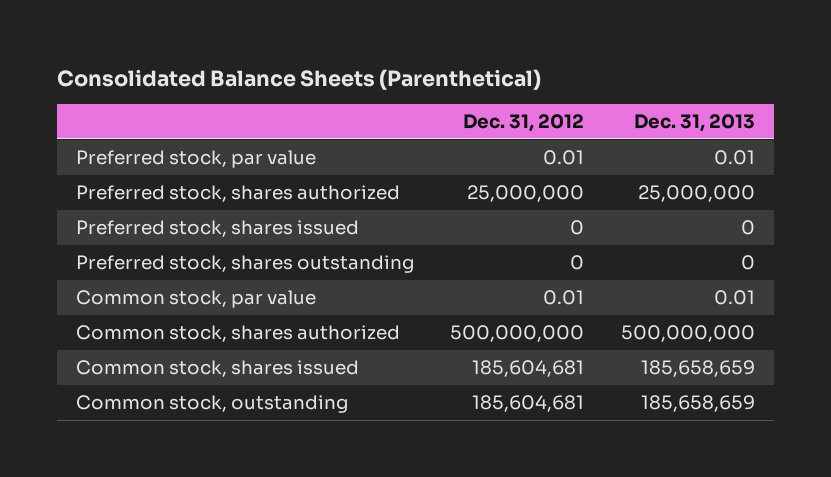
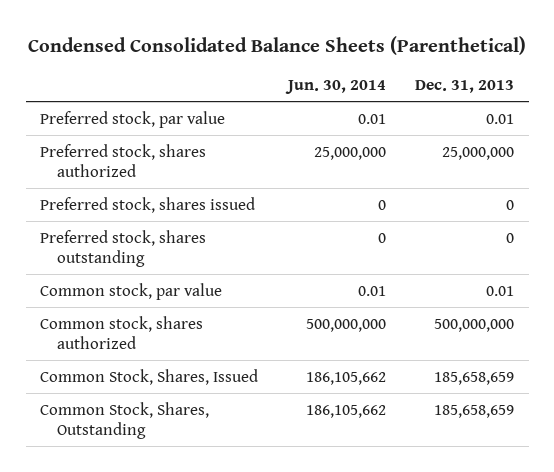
- Consolidated Balance Sheets (Parenthetical)
+ Condensed Consolidated Balance Sheets (Parenthetical)
- | Dec. 31, 2012 | Dec. 31, 2013
+ | Jun. 30, 2014 | Dec. 31, 2013
- Common stock, shares issued | 185,604,681 | 185,658,659
- Common stock, outstanding | 185,604,681 | 185,658,659
+ Common Stock, Shares, Issued | 186,105,662 | 185,658,659
+ Common Stock, Shares, Outstanding | 186,105,662 | 185,658,659

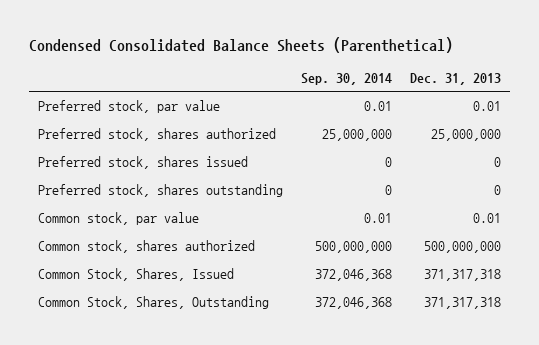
- | Jun. 30, 2014 | Dec. 31, 2013
+ | Sep. 30, 2014 | Dec. 31, 2013
- Common Stock, Shares, Issued | 186,105,662 | 185,658,659
- Common Stock, Shares, Outstanding | 186,105,662 | 185,658,659
+ Common Stock, Shares, Issued | 372,046,368 | 371,317,318
+ Common Stock, Shares, Outstanding | 372,046,368 | 371,317,318

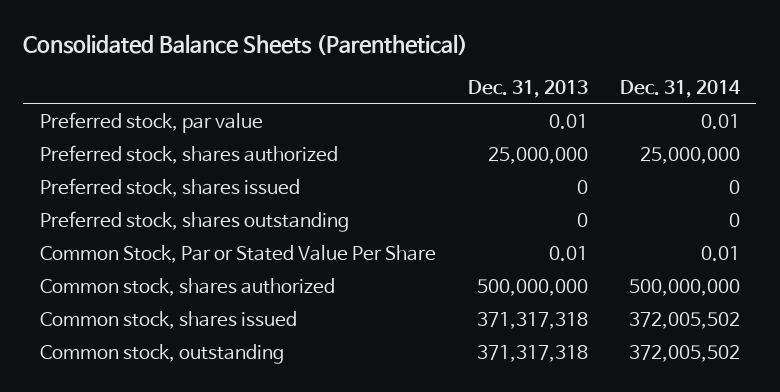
- Condensed Consolidated Balance Sheets (Parenthetical)
+ Consolidated Balance Sheets (Parenthetical)
- | Sep. 30, 2014 | Dec. 31, 2013
+ | Dec. 31, 2013 | Dec. 31, 2014
- Common stock, par value | 0.01 | 0.01
+ Common Stock, Par or Stated Value Per Share | 0.01 | 0.01
- Common Stock, Shares, Issued | 372,046,368 | 371,317,318
- Common Stock, Shares, Outstanding | 372,046,368 | 371,317,318
+ Common stock, shares issued | 371,317,318 | 372,005,502
+ Common stock, outstanding | 371,317,318 | 372,005,502

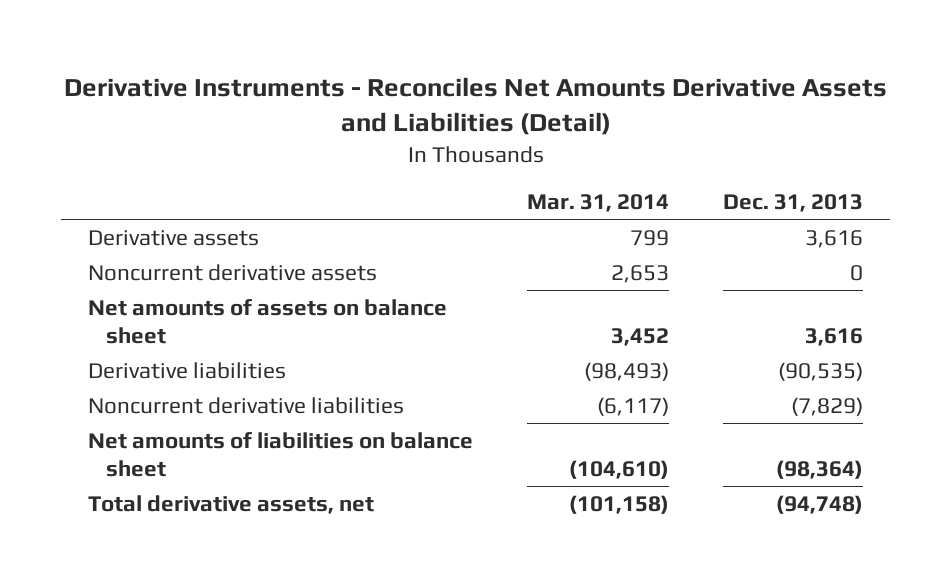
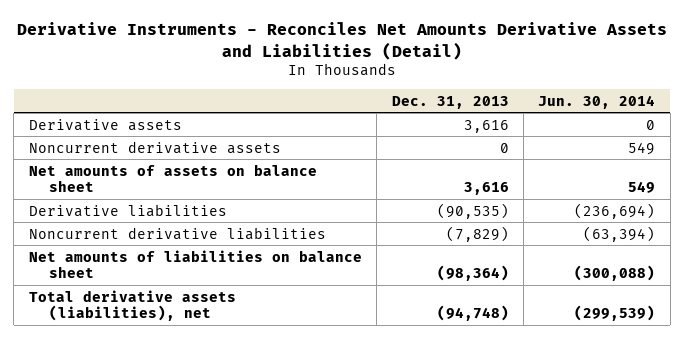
- | Mar. 31, 2014 | Dec. 31, 2013
+ | Dec. 31, 2013 | Jun. 30, 2014
- Total derivative assets, net | (101,158) | (94,748)
+ Total derivative assets (liabilities), net | (94,748) | (299,539)

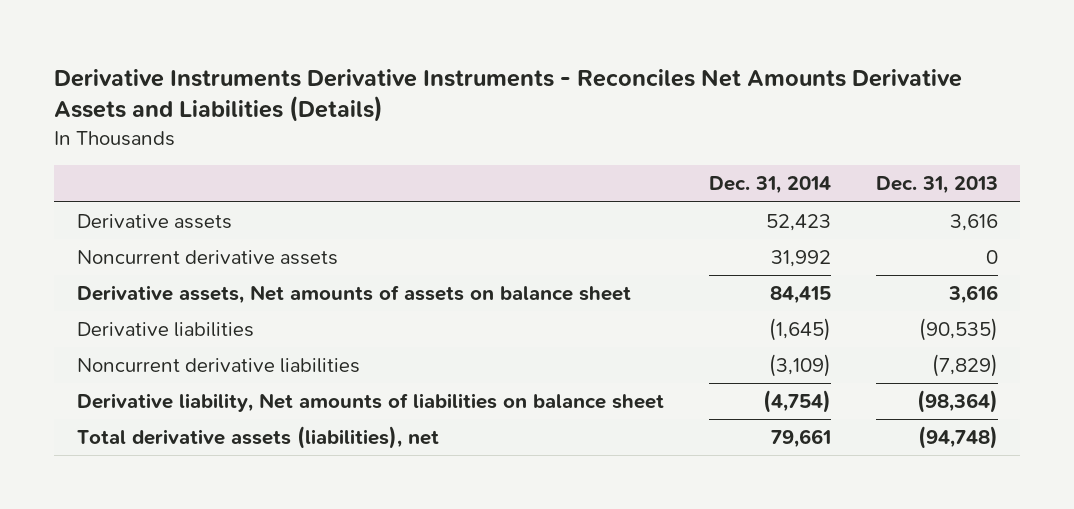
- Derivative Instruments - Reconciles Net Amounts Derivative Assets and Liabilities (Detail)
+ Derivative Instruments Derivative Instruments - Reconciles Net Amounts Derivative Assets and Liabilities (Details)
- | Dec. 31, 2013 | Jun. 30, 2014
+ | Dec. 31, 2014 | Dec. 31, 2013
- Net amounts of assets on balance sheet | 3,616 | 549
+ Derivative assets, Net amounts of assets on balance sheet | 84,415 | 3,616
- Net amounts of liabilities on balance sheet | (98,364) | (300,088)
+ Derivative liability, Net amounts of liabilities on balance sheet | (4,754) | (98,364)

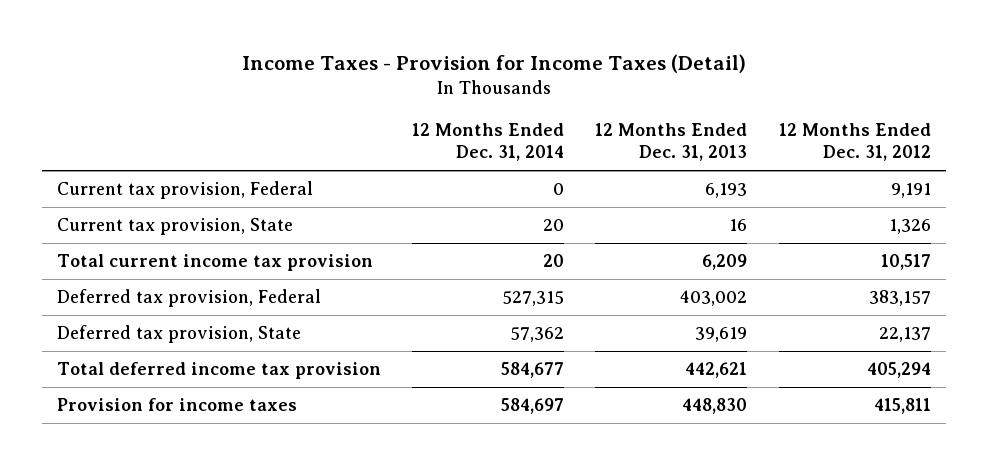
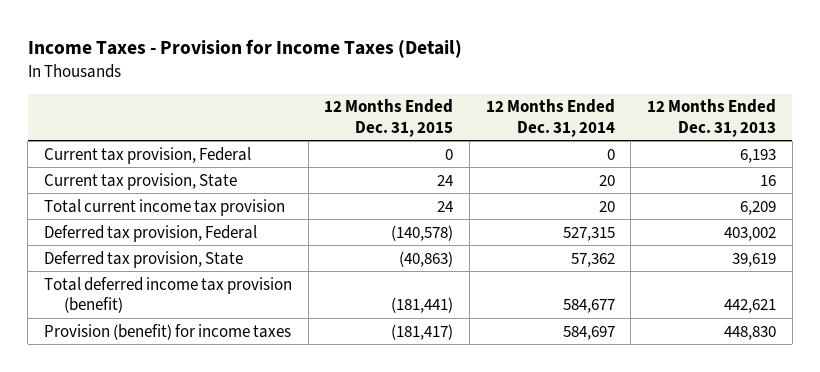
- | 12 Months Ended Dec. 31, 2014 | 12 Months Ended Dec. 31, 2013 | 12 Months Ended Dec. 31, 2012
+ | 12 Months Ended Dec. 31, 2015 | 12 Months Ended Dec. 31, 2014 | 12 Months Ended Dec. 31, 2013
- Total deferred income tax provision | 584,677 | 442,621 | 405,294
- Provision for income taxes | 584,697 | 448,830 | 415,811
+ Total deferred income tax provision (benefit) | (181,441) | 584,677 | 442,621
+ Provision (benefit) for income taxes | (181,417) | 584,697 | 448,830

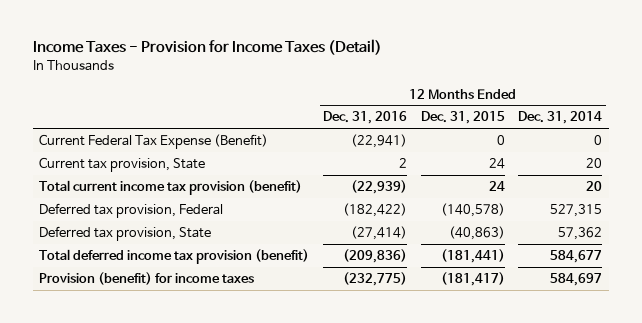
- | 12 Months Ended Dec. 31, 2015 | 12 Months Ended Dec. 31, 2014 | 12 Months Ended Dec. 31, 2013
+ | 12 Months Ended Dec. 31, 2016 | 12 Months Ended Dec. 31, 2015 | 12 Months Ended Dec. 31, 2014
- Current tax provision, Federal | 0 | 0 | 6,193
+ Current Federal Tax Expense (Benefit) | (22,941) | 0 | 0
- Total current income tax provision | 24 | 20 | 6,209
+ Total current income tax provision (benefit) | (22,939) | 24 | 20

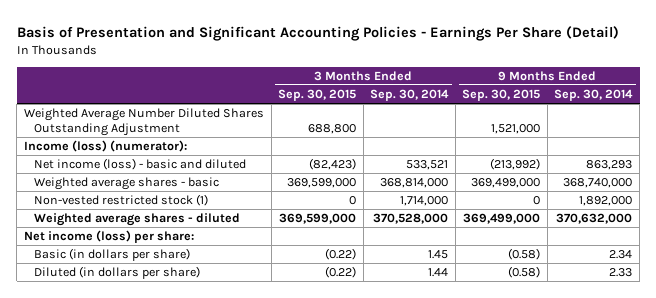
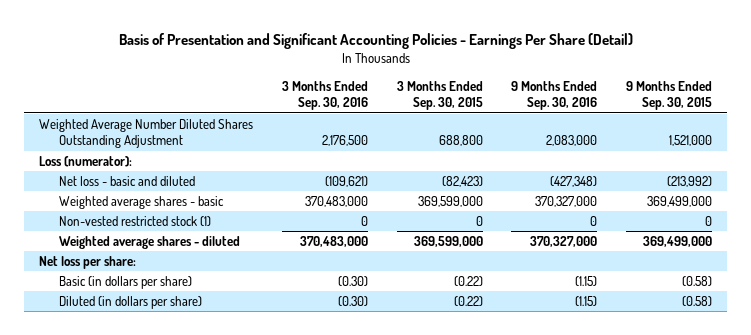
- | 3 Months Ended Sep. 30, 2015 | 3 Months Ended Sep. 30, 2014 | 9 Months Ended Sep. 30, 2015 | 9 Months Ended Sep. 30, 2014
+ | 3 Months Ended Sep. 30, 2016 | 3 Months Ended Sep. 30, 2015 | 9 Months Ended Sep. 30, 2016 | 9 Months Ended Sep. 30, 2015
- Income (loss) (numerator):
- Net income (loss) - basic and diluted | (82,423) | 533,521 | (213,992) | 863,293
+ Loss (numerator):
+ Net loss - basic and diluted | (109,621) | (82,423) | (427,348) | (213,992)
- Net income (loss) per share:
+ Net loss per share:

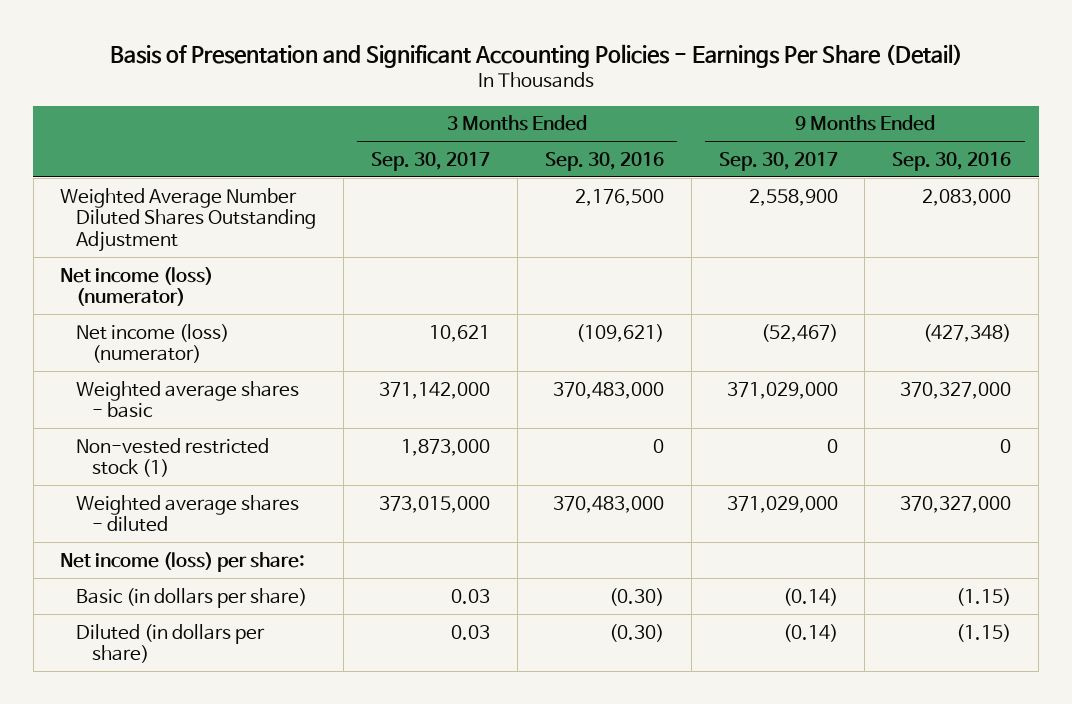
- | 3 Months Ended Sep. 30, 2016 | 3 Months Ended Sep. 30, 2015 | 9 Months Ended Sep. 30, 2016 | 9 Months Ended Sep. 30, 2015
+ | 3 Months Ended Sep. 30, 2017 | 3 Months Ended Sep. 30, 2016 | 9 Months Ended Sep. 30, 2017 | 9 Months Ended Sep. 30, 2016
- Loss (numerator):
- Net loss - basic and diluted | (109,621) | (82,423) | (427,348) | (213,992)
+ Net income (loss) (numerator)
+ Net income (loss) (numerator) | 10,621 | (109,621) | (52,467) | (427,348)
- Net loss per share:
+ Net income (loss) per share:

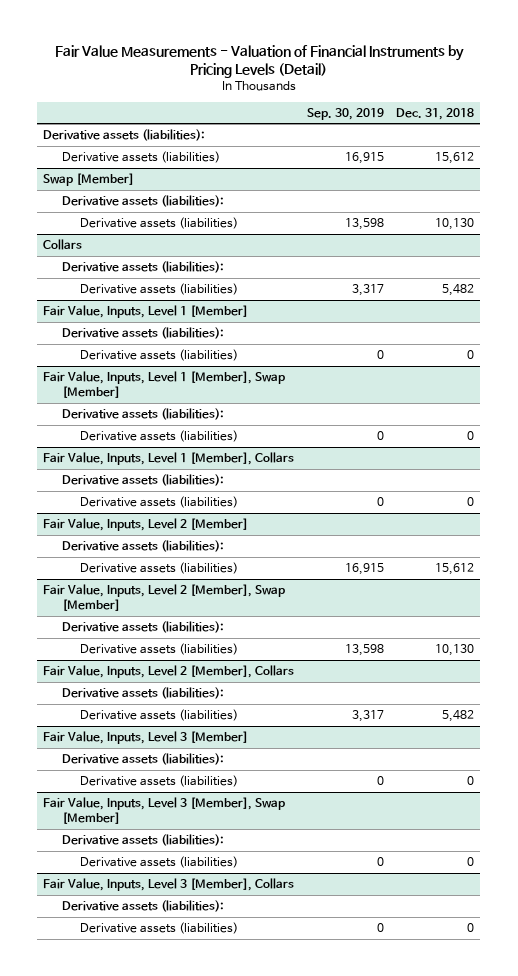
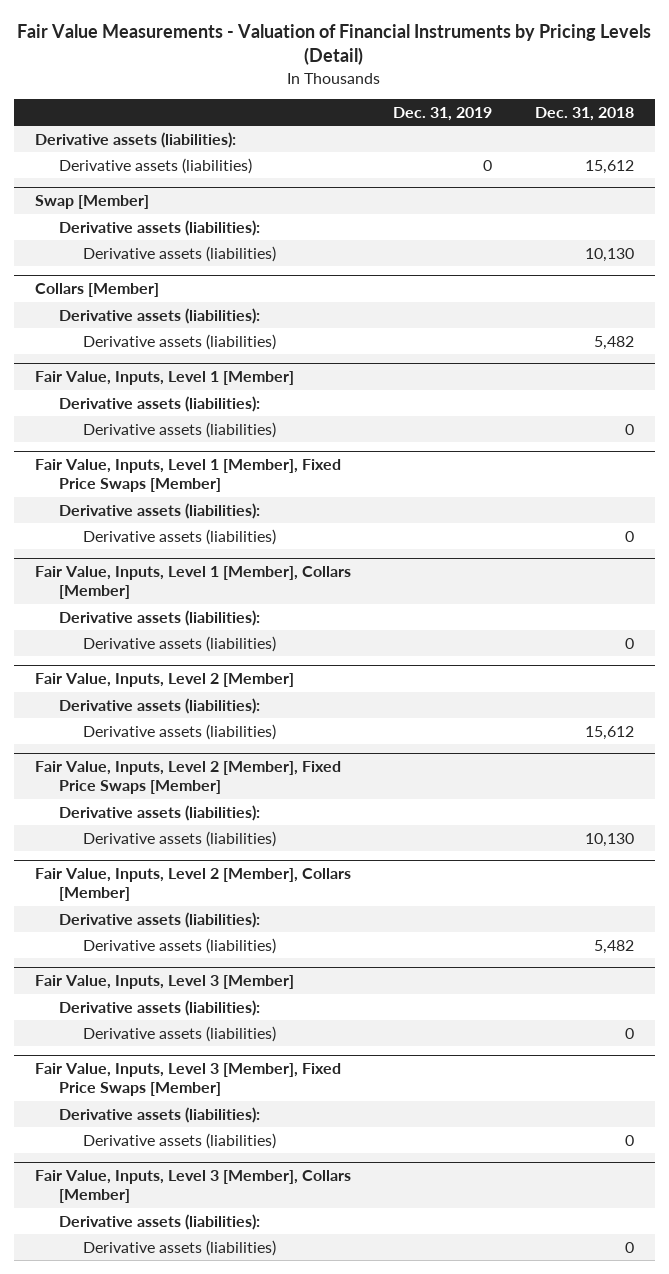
- | Sep. 30, 2019 | Dec. 31, 2018
+ | Dec. 31, 2019 | Dec. 31, 2018
- Collars
+ Collars [Member]
- Fair Value, Inputs, Level 1 [Member], Swap [Member]
+ Fair Value, Inputs, Level 1 [Member], Fixed Price Swaps [Member]
- Fair Value, Inputs, Level 1 [Member], Collars
+ Fair Value, Inputs, Level 1 [Member], Collars [Member]
- Fair Value, Inputs, Level 2 [Member], Swap [Member]
+ Fair Value, Inputs, Level 2 [Member], Fixed Price Swaps [Member]
- Fair Value, Inputs, Level 2 [Member], Collars
+ Fair Value, Inputs, Level 2 [Member], Collars [Member]
- Fair Value, Inputs, Level 3 [Member], Swap [Member]
+ Fair Value, Inputs, Level 3 [Member], Fixed Price Swaps [Member]
- Fair Value, Inputs, Level 3 [Member], Collars
+ Fair Value, Inputs, Level 3 [Member], Collars [Member]

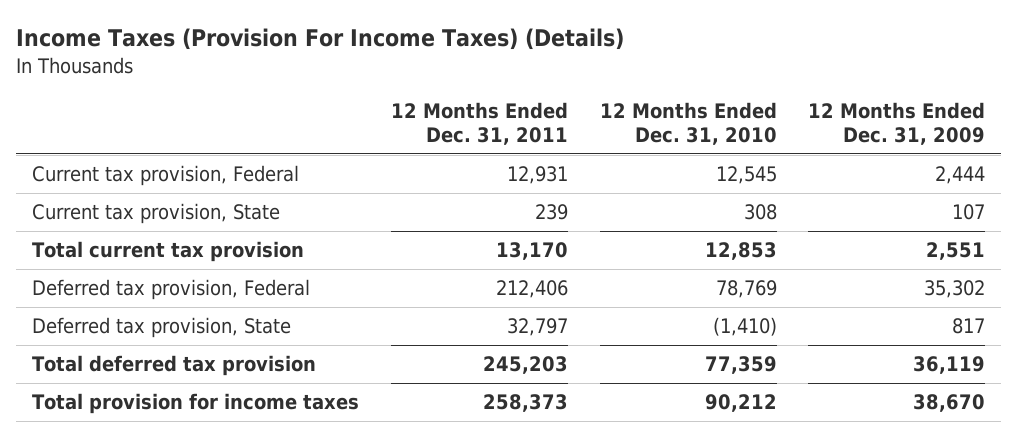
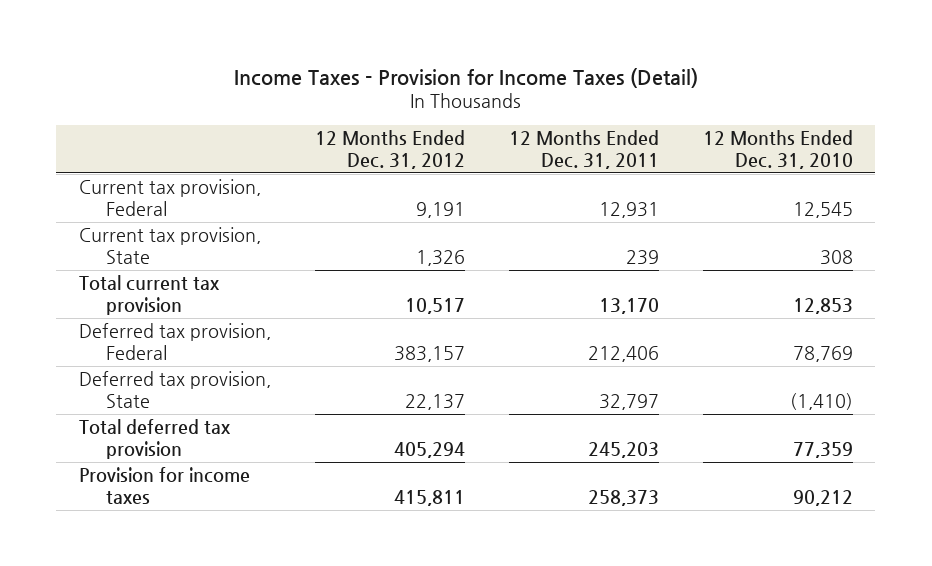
- Income Taxes (Provision For Income Taxes) (Details)
+ Income Taxes - Provision for Income Taxes (Detail)
- | 12 Months Ended Dec. 31, 2011 | 12 Months Ended Dec. 31, 2010 | 12 Months Ended Dec. 31, 2009
+ | 12 Months Ended Dec. 31, 2012 | 12 Months Ended Dec. 31, 2011 | 12 Months Ended Dec. 31, 2010
- Total provision for income taxes | 258,373 | 90,212 | 38,670
+ Provision for income taxes | 415,811 | 258,373 | 90,212

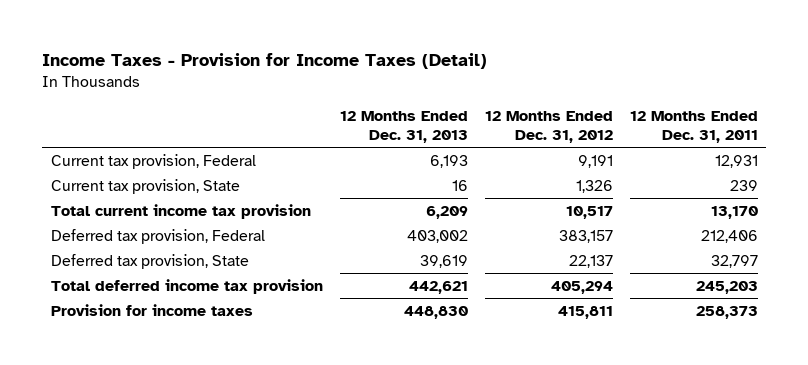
- | 12 Months Ended Dec. 31, 2012 | 12 Months Ended Dec. 31, 2011 | 12 Months Ended Dec. 31, 2010
+ | 12 Months Ended Dec. 31, 2013 | 12 Months Ended Dec. 31, 2012 | 12 Months Ended Dec. 31, 2011
- Total current tax provision | 10,517 | 13,170 | 12,853
+ Total current income tax provision | 6,209 | 10,517 | 13,170
- Total deferred tax provision | 405,294 | 245,203 | 77,359
+ Total deferred income tax provision | 442,621 | 405,294 | 245,203

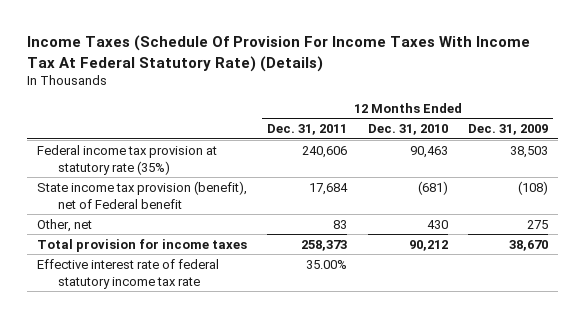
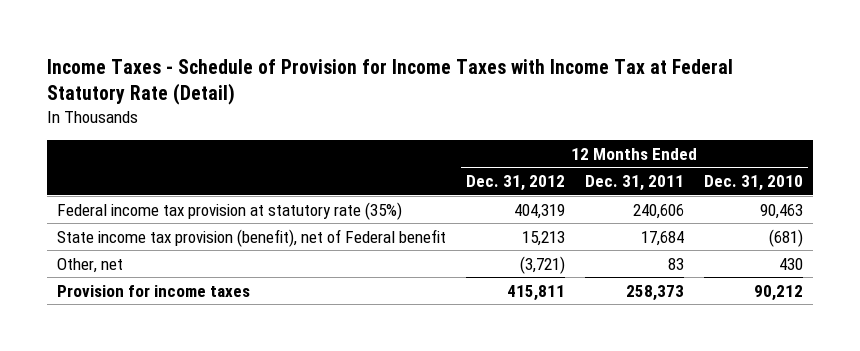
- Income Taxes (Schedule Of Provision For Income Taxes With Income Tax At Federal Statutory Rate) (Details)
+ Income Taxes - Schedule of Provision for Income Taxes with Income Tax at Federal Statutory Rate (Detail)
- | 12 Months Ended Dec. 31, 2011 | 12 Months Ended Dec. 31, 2010 | 12 Months Ended Dec. 31, 2009
+ | 12 Months Ended Dec. 31, 2012 | 12 Months Ended Dec. 31, 2011 | 12 Months Ended Dec. 31, 2010
- Total provision for income taxes | 258,373 | 90,212 | 38,670
- Effective interest rate of federal statutory income tax rate | 35.00% | |
+ Provision for income taxes | 415,811 | 258,373 | 90,212

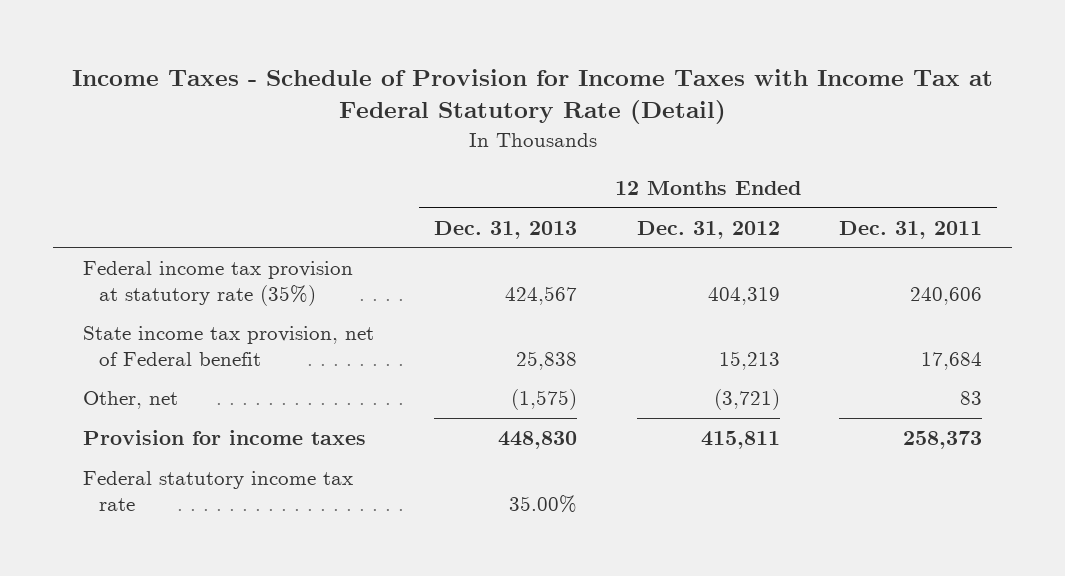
- | 12 Months Ended Dec. 31, 2012 | 12 Months Ended Dec. 31, 2011 | 12 Months Ended Dec. 31, 2010
+ | 12 Months Ended Dec. 31, 2013 | 12 Months Ended Dec. 31, 2012 | 12 Months Ended Dec. 31, 2011
- State income tax provision (benefit), net of Federal benefit | 15,213 | 17,684 | (681)
+ State income tax provision, net of Federal benefit | 25,838 | 15,213 | 17,684
+ Federal statutory income tax rate | 35.00% | |

